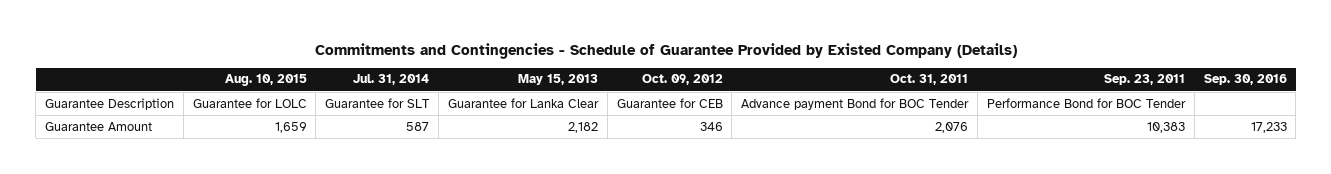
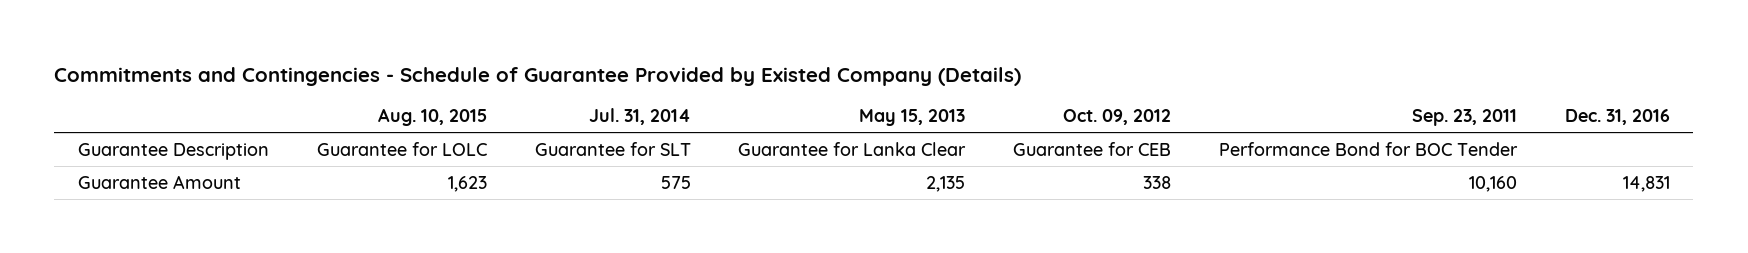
- | Aug. 10, 2015 | Jul. 31, 2014 | May 15, 2013 | Oct. 09, 2012 | Oct. 31, 2011 | Sep. 23, 2011 | Sep. 30, 2016
+ | Aug. 10, 2015 | Jul. 31, 2014 | May 15, 2013 | Oct. 09, 2012 | Sep. 23, 2011 | Dec. 31, 2016
- Guarantee Amount | 1,659 | 587 | 2,182 | 346 | 2,076 | 10,383 | 17,233
+ Guarantee Amount | 1,623 | 575 | 2,135 | 338 | 10,160 | 14,831

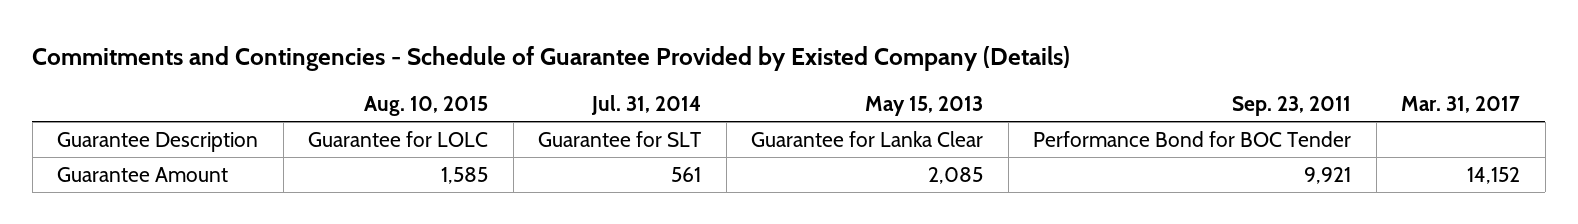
- | Aug. 10, 2015 | Jul. 31, 2014 | May 15, 2013 | Oct. 09, 2012 | Sep. 23, 2011 | Dec. 31, 2016
+ | Aug. 10, 2015 | Jul. 31, 2014 | May 15, 2013 | Sep. 23, 2011 | Mar. 31, 2017
- Guarantee Amount | 1,623 | 575 | 2,135 | 338 | 10,160 | 14,831
+ Guarantee Amount | 1,585 | 561 | 2,085 | 9,921 | 14,152

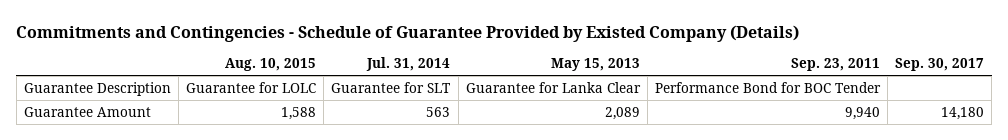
- | Aug. 10, 2015 | Jul. 31, 2014 | May 15, 2013 | Sep. 23, 2011 | Mar. 31, 2017
+ | Aug. 10, 2015 | Jul. 31, 2014 | May 15, 2013 | Sep. 23, 2011 | Sep. 30, 2017
- Guarantee Amount | 1,585 | 561 | 2,085 | 9,921 | 14,152
+ Guarantee Amount | 1,588 | 563 | 2,089 | 9,940 | 14,180

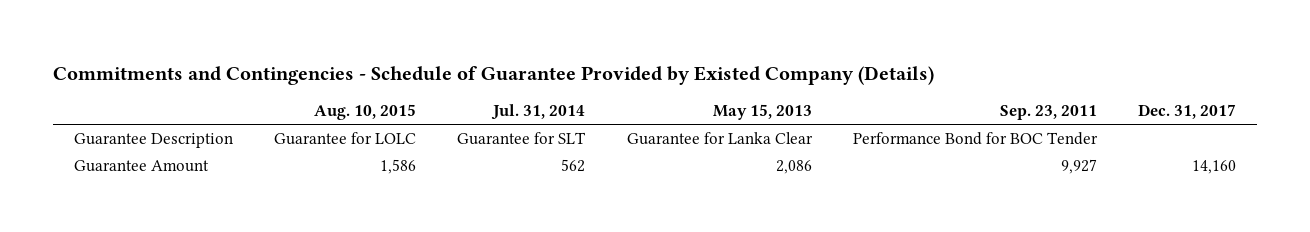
- | Aug. 10, 2015 | Jul. 31, 2014 | May 15, 2013 | Sep. 23, 2011 | Sep. 30, 2017
+ | Aug. 10, 2015 | Jul. 31, 2014 | May 15, 2013 | Sep. 23, 2011 | Dec. 31, 2017
- Guarantee Amount | 1,588 | 563 | 2,089 | 9,940 | 14,180
+ Guarantee Amount | 1,586 | 562 | 2,086 | 9,927 | 14,160

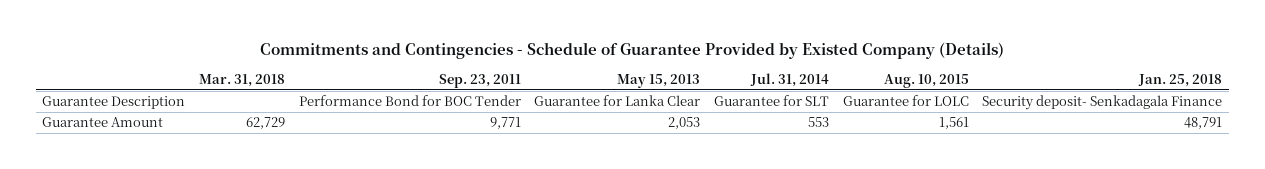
- | Aug. 10, 2015 | Jul. 31, 2014 | May 15, 2013 | Sep. 23, 2011 | Dec. 31, 2017
+ | Mar. 31, 2018 | Sep. 23, 2011 | May 15, 2013 | Jul. 31, 2014 | Aug. 10, 2015 | Jan. 25, 2018
- Guarantee Amount | 1,586 | 562 | 2,086 | 9,927 | 14,160
+ Guarantee Amount | 62,729 | 9,771 | 2,053 | 553 | 1,561 | 48,791

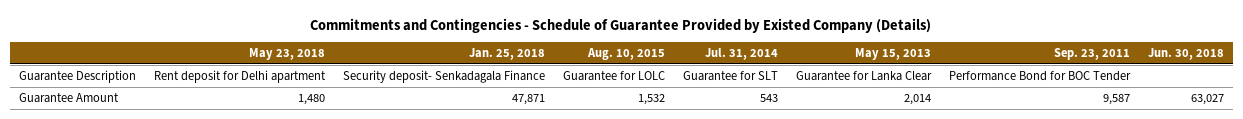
- | Mar. 31, 2018 | Sep. 23, 2011 | May 15, 2013 | Jul. 31, 2014 | Aug. 10, 2015 | Jan. 25, 2018
+ | May 23, 2018 | Jan. 25, 2018 | Aug. 10, 2015 | Jul. 31, 2014 | May 15, 2013 | Sep. 23, 2011 | Jun. 30, 2018
- Guarantee Amount | 62,729 | 9,771 | 2,053 | 553 | 1,561 | 48,791
+ Guarantee Amount | 1,480 | 47,871 | 1,532 | 543 | 2,014 | 9,587 | 63,027

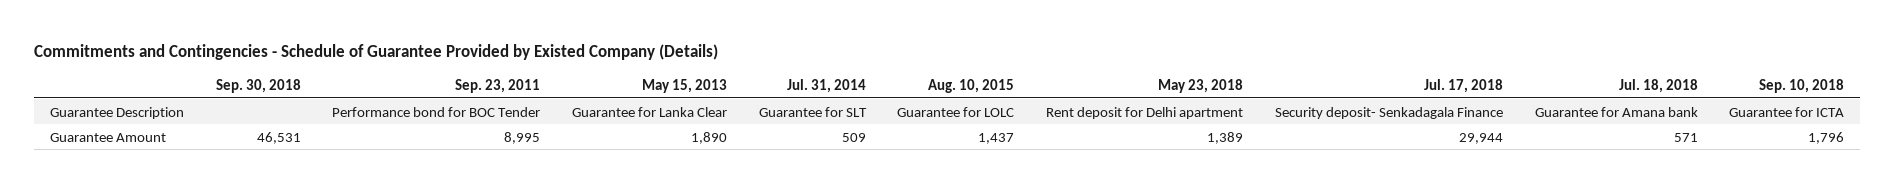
- | May 23, 2018 | Jan. 25, 2018 | Aug. 10, 2015 | Jul. 31, 2014 | May 15, 2013 | Sep. 23, 2011 | Jun. 30, 2018
+ | Sep. 30, 2018 | Sep. 23, 2011 | May 15, 2013 | Jul. 31, 2014 | Aug. 10, 2015 | May 23, 2018 | Jul. 17, 2018 | Jul. 18, 2018 | Sep. 10, 2018
- Guarantee Description | Rent deposit for Delhi apartment | Security deposit- Senkadagala Finance | Guarantee for LOLC | Guarantee for SLT | Guarantee for Lanka Clear | Performance Bond for BOC Tender |
- Guarantee Amount | 1,480 | 47,871 | 1,532 | 543 | 2,014 | 9,587 | 63,027
+ Guarantee Description | | Performance bond for BOC Tender | Guarantee for Lanka Clear | Guarantee for SLT | Guarantee for LOLC | Rent deposit for Delhi apartment | Security deposit- Senkadagala Finance | Guarantee for Amana bank | Guarantee for ICTA
+ Guarantee Amount | 46,531 | 8,995 | 1,890 | 509 | 1,437 | 1,389 | 29,944 | 571 | 1,796

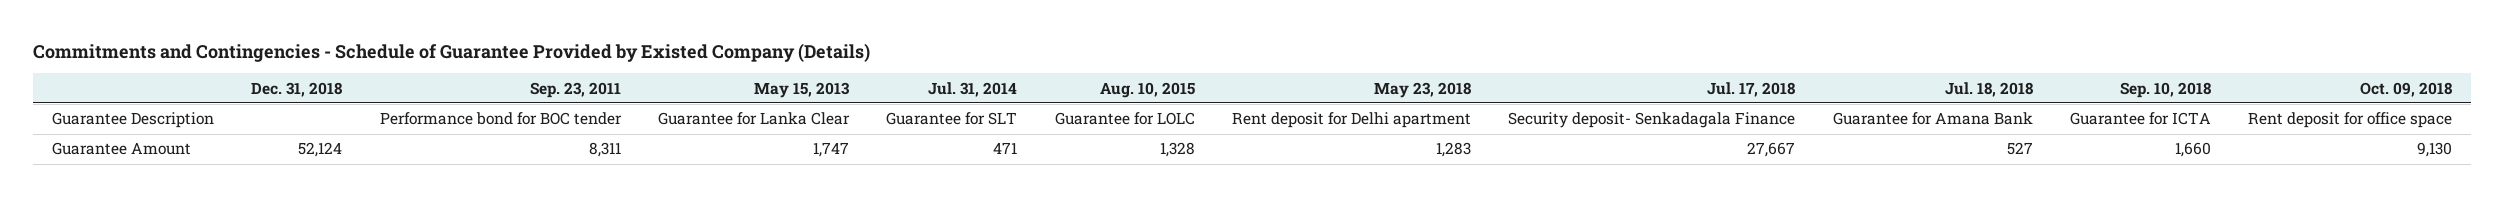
- | Sep. 30, 2018 | Sep. 23, 2011 | May 15, 2013 | Jul. 31, 2014 | Aug. 10, 2015 | May 23, 2018 | Jul. 17, 2018 | Jul. 18, 2018 | Sep. 10, 2018
+ | Dec. 31, 2018 | Sep. 23, 2011 | May 15, 2013 | Jul. 31, 2014 | Aug. 10, 2015 | May 23, 2018 | Jul. 17, 2018 | Jul. 18, 2018 | Sep. 10, 2018 | Oct. 09, 2018
- Guarantee Description | | Performance bond for BOC Tender | Guarantee for Lanka Clear | Guarantee for SLT | Guarantee for LOLC | Rent deposit for Delhi apartment | Security deposit- Senkadagala Finance | Guarantee for Amana bank | Guarantee for ICTA
- Guarantee Amount | 46,531 | 8,995 | 1,890 | 509 | 1,437 | 1,389 | 29,944 | 571 | 1,796
+ Guarantee Description | | Performance bond for BOC tender | Guarantee for Lanka Clear | Guarantee for SLT | Guarantee for LOLC | Rent deposit for Delhi apartment | Security deposit- Senkadagala Finance | Guarantee for Amana Bank | Guarantee for ICTA | Rent deposit for office space
+ Guarantee Amount | 52,124 | 8,311 | 1,747 | 471 | 1,328 | 1,283 | 27,667 | 527 | 1,660 | 9,130

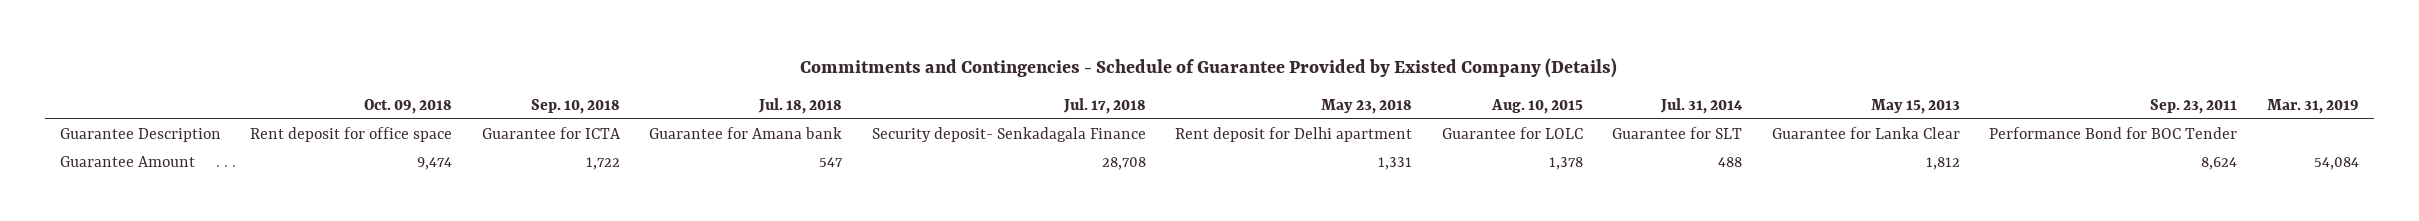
- | Dec. 31, 2018 | Sep. 23, 2011 | May 15, 2013 | Jul. 31, 2014 | Aug. 10, 2015 | May 23, 2018 | Jul. 17, 2018 | Jul. 18, 2018 | Sep. 10, 2018 | Oct. 09, 2018
+ | Oct. 09, 2018 | Sep. 10, 2018 | Jul. 18, 2018 | Jul. 17, 2018 | May 23, 2018 | Aug. 10, 2015 | Jul. 31, 2014 | May 15, 2013 | Sep. 23, 2011 | Mar. 31, 2019
- Guarantee Description | | Performance bond for BOC tender | Guarantee for Lanka Clear | Guarantee for SLT | Guarantee for LOLC | Rent deposit for Delhi apartment | Security deposit- Senkadagala Finance | Guarantee for Amana Bank | Guarantee for ICTA | Rent deposit for office space
- Guarantee Amount | 52,124 | 8,311 | 1,747 | 471 | 1,328 | 1,283 | 27,667 | 527 | 1,660 | 9,130
+ Guarantee Description | Rent deposit for office space | Guarantee for ICTA | Guarantee for Amana bank | Security deposit- Senkadagala Finance | Rent deposit for Delhi apartment | Guarantee for LOLC | Guarantee for SLT | Guarantee for Lanka Clear | Performance Bond for BOC Tender |
+ Guarantee Amount | 9,474 | 1,722 | 547 | 28,708 | 1,331 | 1,378 | 488 | 1,812 | 8,624 | 54,084

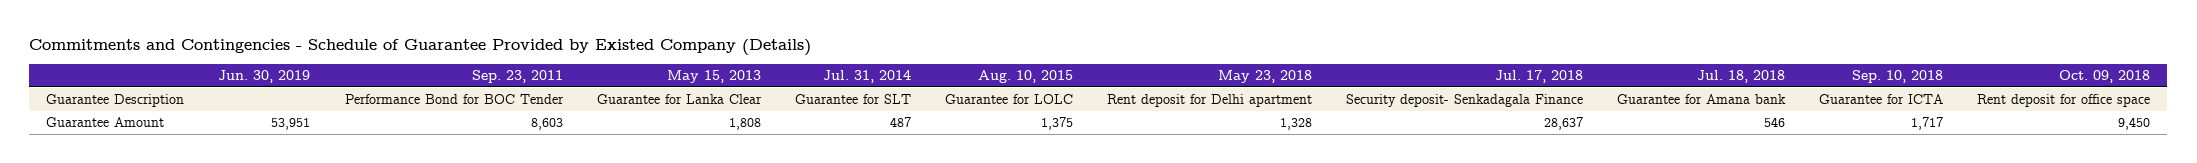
- | Oct. 09, 2018 | Sep. 10, 2018 | Jul. 18, 2018 | Jul. 17, 2018 | May 23, 2018 | Aug. 10, 2015 | Jul. 31, 2014 | May 15, 2013 | Sep. 23, 2011 | Mar. 31, 2019
+ | Jun. 30, 2019 | Sep. 23, 2011 | May 15, 2013 | Jul. 31, 2014 | Aug. 10, 2015 | May 23, 2018 | Jul. 17, 2018 | Jul. 18, 2018 | Sep. 10, 2018 | Oct. 09, 2018
- Guarantee Amount | 9,474 | 1,722 | 547 | 28,708 | 1,331 | 1,378 | 488 | 1,812 | 8,624 | 54,084
+ Guarantee Amount | 53,951 | 8,603 | 1,808 | 487 | 1,375 | 1,328 | 28,637 | 546 | 1,717 | 9,450

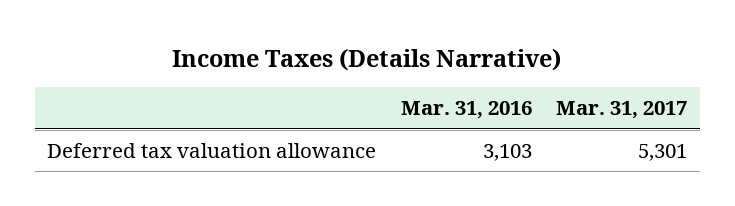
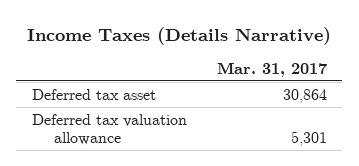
- | Mar. 31, 2016 | Mar. 31, 2017
+ | Mar. 31, 2017
+ Deferred tax asset | 30,864

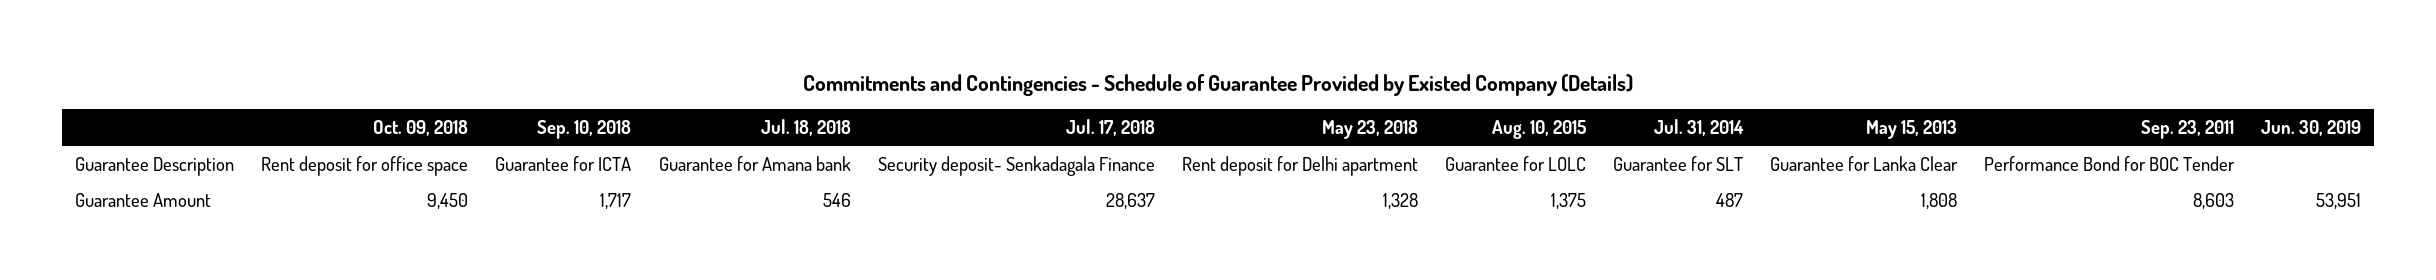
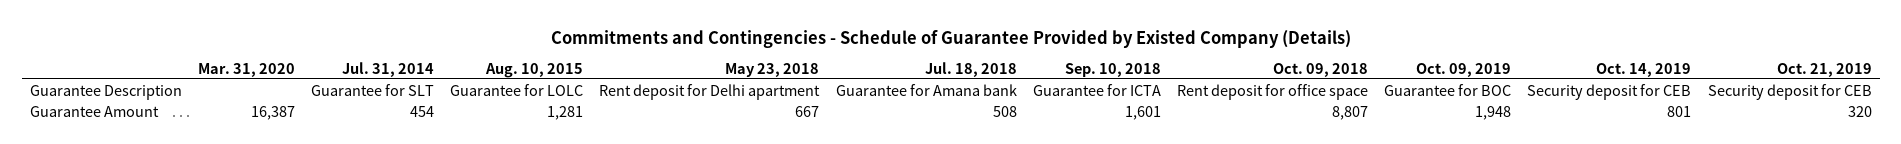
- | Oct. 09, 2018 | Sep. 10, 2018 | Jul. 18, 2018 | Jul. 17, 2018 | May 23, 2018 | Aug. 10, 2015 | Jul. 31, 2014 | May 15, 2013 | Sep. 23, 2011 | Jun. 30, 2019
+ | Mar. 31, 2020 | Jul. 31, 2014 | Aug. 10, 2015 | May 23, 2018 | Jul. 18, 2018 | Sep. 10, 2018 | Oct. 09, 2018 | Oct. 09, 2019 | Oct. 14, 2019 | Oct. 21, 2019
- Guarantee Amount | 9,450 | 1,717 | 546 | 28,637 | 1,328 | 1,375 | 487 | 1,808 | 8,603 | 53,951
+ Guarantee Amount | 16,387 | 454 | 1,281 | 667 | 508 | 1,601 | 8,807 | 1,948 | 801 | 320

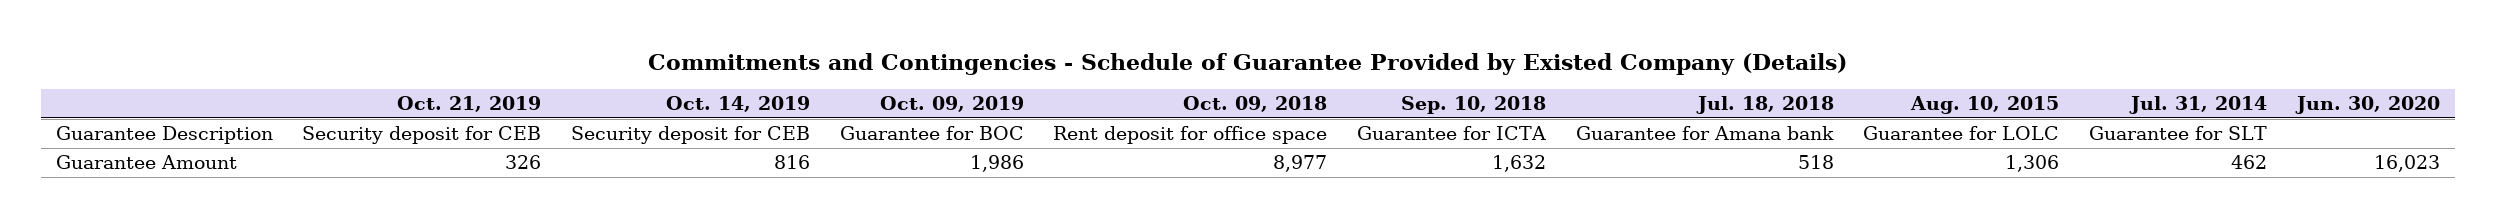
- | Mar. 31, 2020 | Jul. 31, 2014 | Aug. 10, 2015 | May 23, 2018 | Jul. 18, 2018 | Sep. 10, 2018 | Oct. 09, 2018 | Oct. 09, 2019 | Oct. 14, 2019 | Oct. 21, 2019
+ | Oct. 21, 2019 | Oct. 14, 2019 | Oct. 09, 2019 | Oct. 09, 2018 | Sep. 10, 2018 | Jul. 18, 2018 | Aug. 10, 2015 | Jul. 31, 2014 | Jun. 30, 2020
- Guarantee Amount | 16,387 | 454 | 1,281 | 667 | 508 | 1,601 | 8,807 | 1,948 | 801 | 320
+ Guarantee Amount | 326 | 816 | 1,986 | 8,977 | 1,632 | 518 | 1,306 | 462 | 16,023

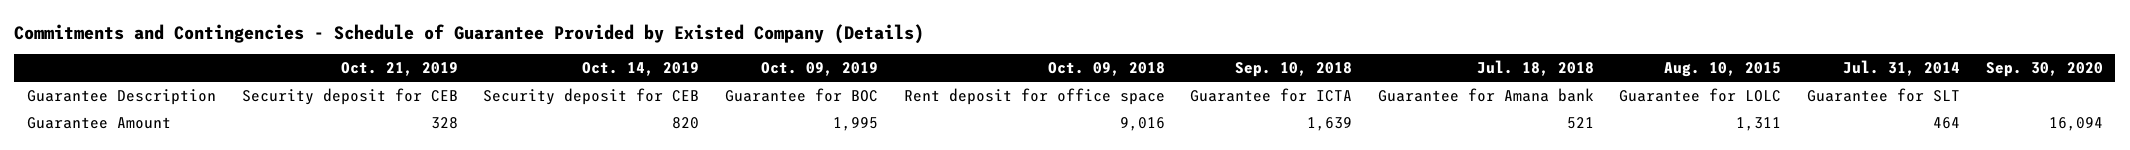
- | Oct. 21, 2019 | Oct. 14, 2019 | Oct. 09, 2019 | Oct. 09, 2018 | Sep. 10, 2018 | Jul. 18, 2018 | Aug. 10, 2015 | Jul. 31, 2014 | Jun. 30, 2020
+ | Oct. 21, 2019 | Oct. 14, 2019 | Oct. 09, 2019 | Oct. 09, 2018 | Sep. 10, 2018 | Jul. 18, 2018 | Aug. 10, 2015 | Jul. 31, 2014 | Sep. 30, 2020
- Guarantee Amount | 326 | 816 | 1,986 | 8,977 | 1,632 | 518 | 1,306 | 462 | 16,023
+ Guarantee Amount | 328 | 820 | 1,995 | 9,016 | 1,639 | 521 | 1,311 | 464 | 16,094

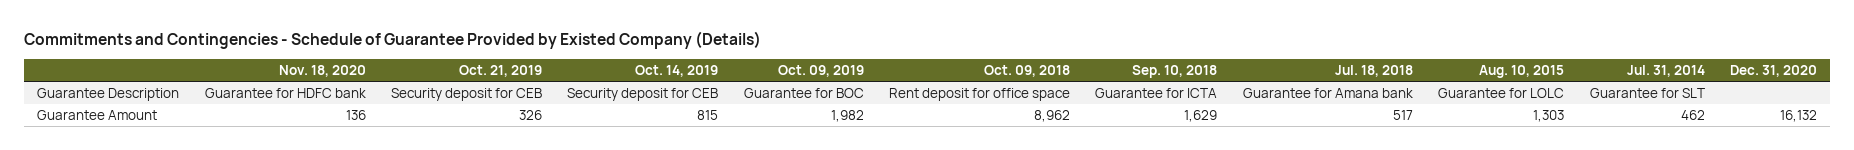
- | Oct. 21, 2019 | Oct. 14, 2019 | Oct. 09, 2019 | Oct. 09, 2018 | Sep. 10, 2018 | Jul. 18, 2018 | Aug. 10, 2015 | Jul. 31, 2014 | Sep. 30, 2020
+ | Nov. 18, 2020 | Oct. 21, 2019 | Oct. 14, 2019 | Oct. 09, 2019 | Oct. 09, 2018 | Sep. 10, 2018 | Jul. 18, 2018 | Aug. 10, 2015 | Jul. 31, 2014 | Dec. 31, 2020
- Guarantee Amount | 328 | 820 | 1,995 | 9,016 | 1,639 | 521 | 1,311 | 464 | 16,094
+ Guarantee Amount | 136 | 326 | 815 | 1,982 | 8,962 | 1,629 | 517 | 1,303 | 462 | 16,132

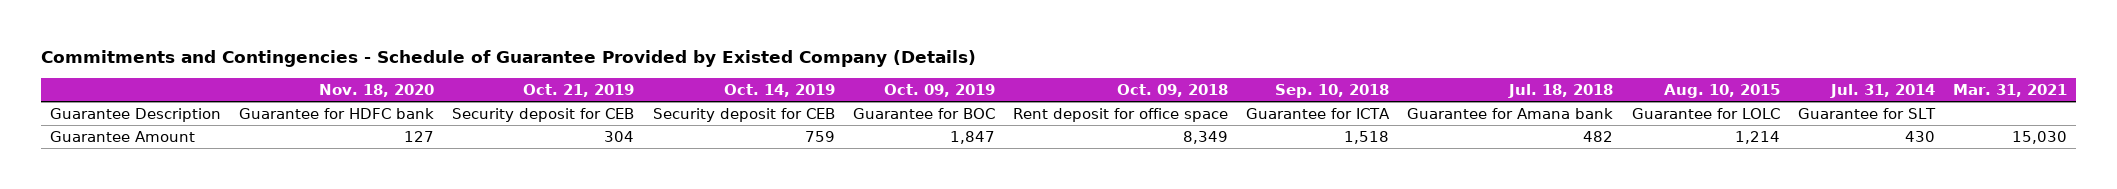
- | Nov. 18, 2020 | Oct. 21, 2019 | Oct. 14, 2019 | Oct. 09, 2019 | Oct. 09, 2018 | Sep. 10, 2018 | Jul. 18, 2018 | Aug. 10, 2015 | Jul. 31, 2014 | Dec. 31, 2020
+ | Nov. 18, 2020 | Oct. 21, 2019 | Oct. 14, 2019 | Oct. 09, 2019 | Oct. 09, 2018 | Sep. 10, 2018 | Jul. 18, 2018 | Aug. 10, 2015 | Jul. 31, 2014 | Mar. 31, 2021
- Guarantee Amount | 136 | 326 | 815 | 1,982 | 8,962 | 1,629 | 517 | 1,303 | 462 | 16,132
+ Guarantee Amount | 127 | 304 | 759 | 1,847 | 8,349 | 1,518 | 482 | 1,214 | 430 | 15,030

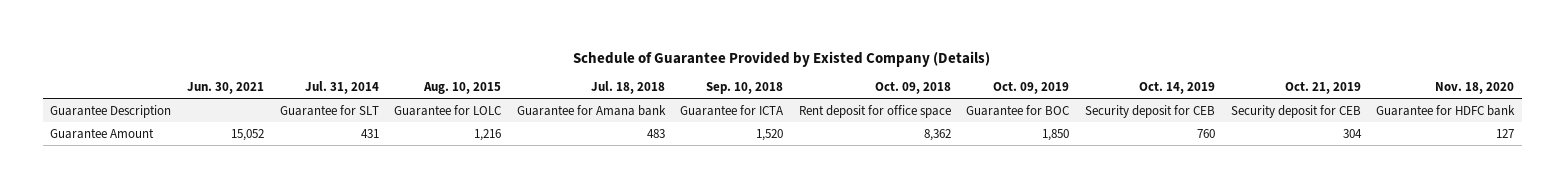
- Commitments and Contingencies - Schedule of Guarantee Provided by Existed Company (Details)
+ Schedule of Guarantee Provided by Existed Company (Details)
- | Nov. 18, 2020 | Oct. 21, 2019 | Oct. 14, 2019 | Oct. 09, 2019 | Oct. 09, 2018 | Sep. 10, 2018 | Jul. 18, 2018 | Aug. 10, 2015 | Jul. 31, 2014 | Mar. 31, 2021
+ | Jun. 30, 2021 | Jul. 31, 2014 | Aug. 10, 2015 | Jul. 18, 2018 | Sep. 10, 2018 | Oct. 09, 2018 | Oct. 09, 2019 | Oct. 14, 2019 | Oct. 21, 2019 | Nov. 18, 2020
- Guarantee Amount | 127 | 304 | 759 | 1,847 | 8,349 | 1,518 | 482 | 1,214 | 430 | 15,030
+ Guarantee Amount | 15,052 | 431 | 1,216 | 483 | 1,520 | 8,362 | 1,850 | 760 | 304 | 127

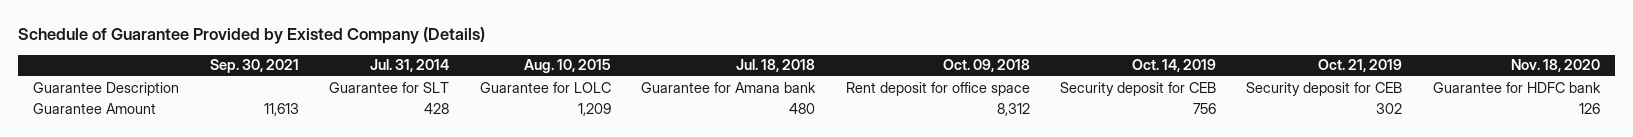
- | Jun. 30, 2021 | Jul. 31, 2014 | Aug. 10, 2015 | Jul. 18, 2018 | Sep. 10, 2018 | Oct. 09, 2018 | Oct. 09, 2019 | Oct. 14, 2019 | Oct. 21, 2019 | Nov. 18, 2020
+ | Sep. 30, 2021 | Jul. 31, 2014 | Aug. 10, 2015 | Jul. 18, 2018 | Oct. 09, 2018 | Oct. 14, 2019 | Oct. 21, 2019 | Nov. 18, 2020
- Guarantee Amount | 15,052 | 431 | 1,216 | 483 | 1,520 | 8,362 | 1,850 | 760 | 304 | 127
+ Guarantee Amount | 11,613 | 428 | 1,209 | 480 | 8,312 | 756 | 302 | 126

